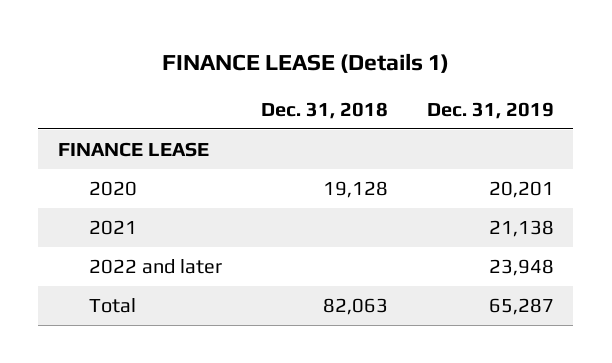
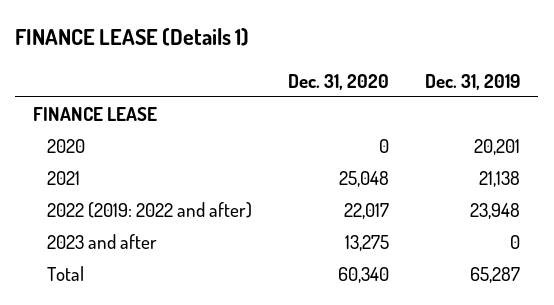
- | Dec. 31, 2018 | Dec. 31, 2019
+ | Dec. 31, 2020 | Dec. 31, 2019
- 2022 and later | | 23,948
+ 2022 (2019: 2022 and after) | 22,017 | 23,948
+ 2023 and after | 13,275 | 0

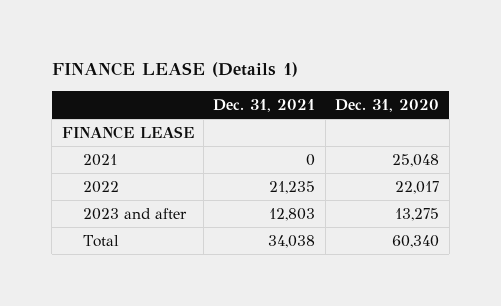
- | Dec. 31, 2020 | Dec. 31, 2019
+ | Dec. 31, 2021 | Dec. 31, 2020
- 2020 | 0 | 20,201
- 2022 (2019: 2022 and after) | 22,017 | 23,948
+ 2022 | 21,235 | 22,017

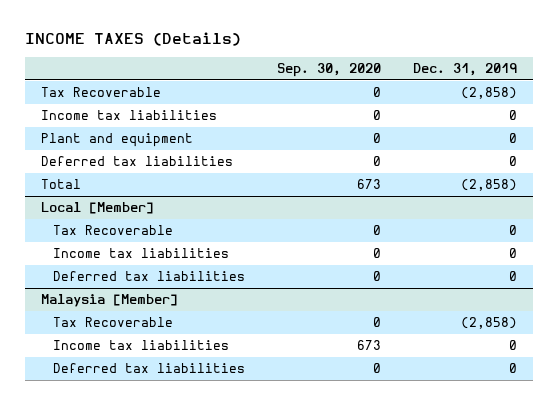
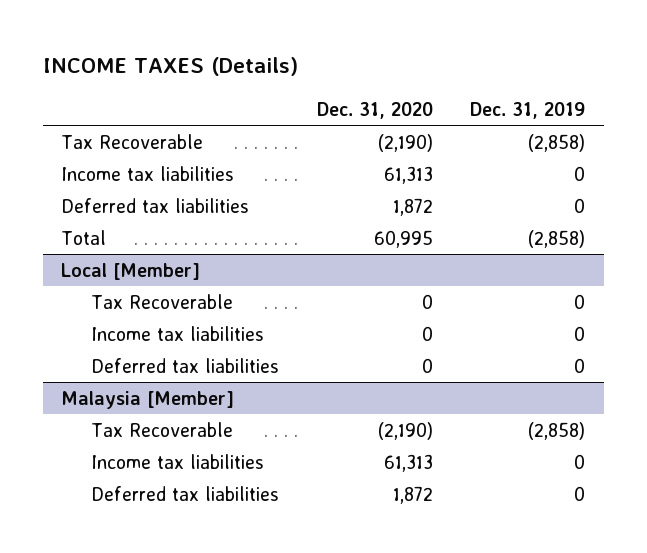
- | Sep. 30, 2020 | Dec. 31, 2019
+ | Dec. 31, 2020 | Dec. 31, 2019
- Plant and equipment | 0 | 0

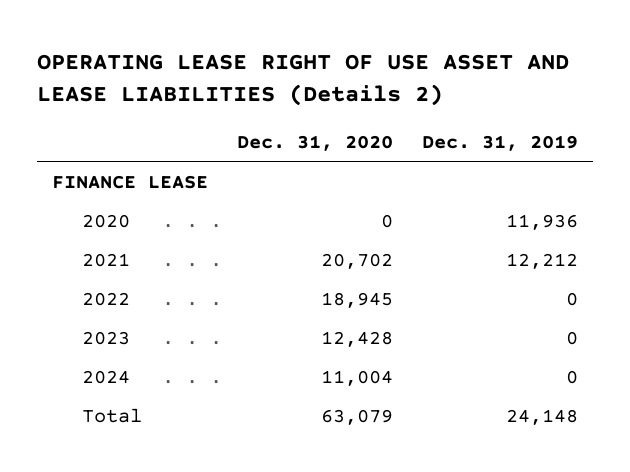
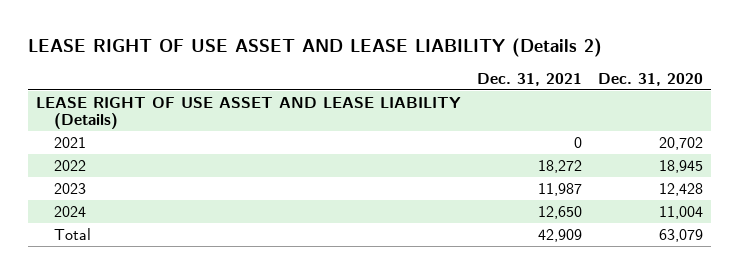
- OPERATING LEASE RIGHT OF USE ASSET AND LEASE LIABILITIES (Details 2)
+ LEASE RIGHT OF USE ASSET AND LEASE LIABILITY (Details 2)
- | Dec. 31, 2020 | Dec. 31, 2019
+ | Dec. 31, 2021 | Dec. 31, 2020
- FINANCE LEASE
- 2020 | 0 | 11,936
+ LEASE RIGHT OF USE ASSET AND LEASE LIABILITY (Details)

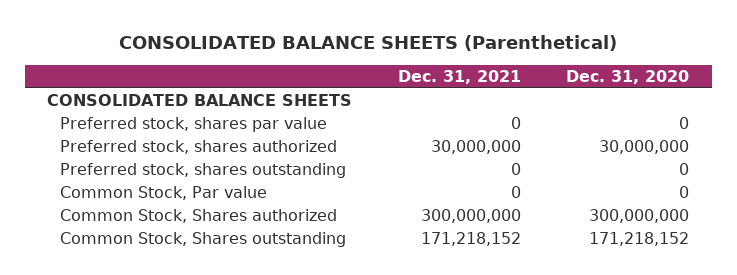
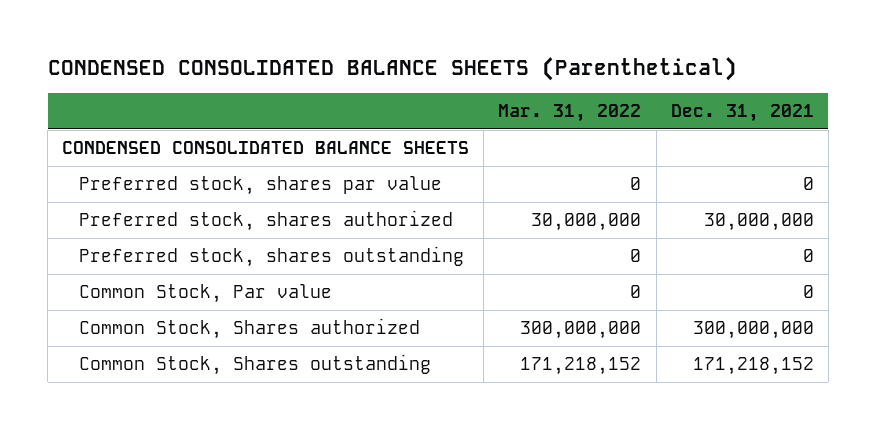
- CONSOLIDATED BALANCE SHEETS (Parenthetical)
+ CONDENSED CONSOLIDATED BALANCE SHEETS (Parenthetical)
- | Dec. 31, 2021 | Dec. 31, 2020
+ | Mar. 31, 2022 | Dec. 31, 2021
- CONSOLIDATED BALANCE SHEETS
+ CONDENSED CONSOLIDATED BALANCE SHEETS

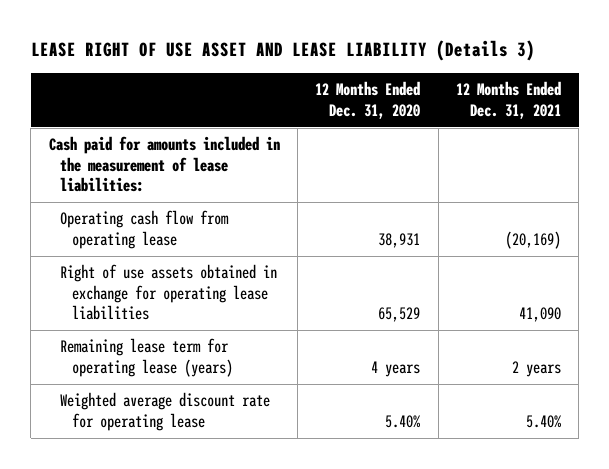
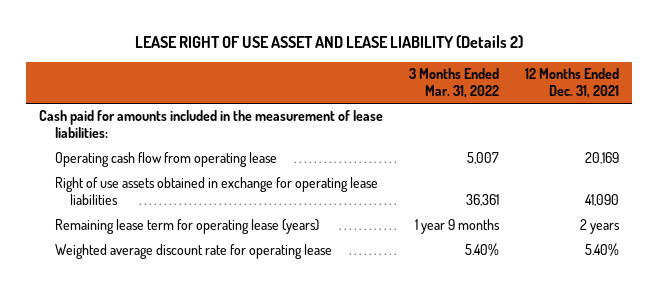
- LEASE RIGHT OF USE ASSET AND LEASE LIABILITY (Details 3)
+ LEASE RIGHT OF USE ASSET AND LEASE LIABILITY (Details 2)
- | 12 Months Ended Dec. 31, 2020 | 12 Months Ended Dec. 31, 2021
+ | 3 Months Ended Mar. 31, 2022 | 12 Months Ended Dec. 31, 2021
- Operating cash flow from operating lease | 38,931 | (20,169)
+ Operating cash flow from operating lease | 5,007 | 20,169

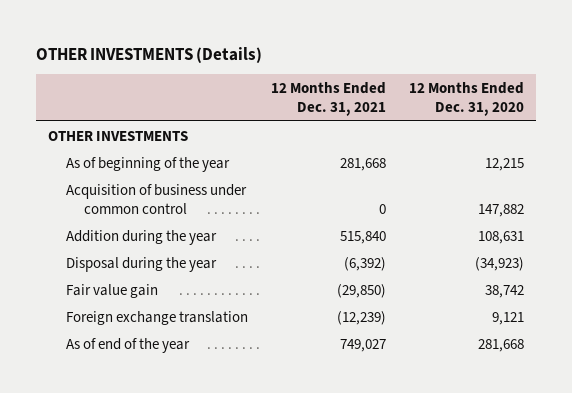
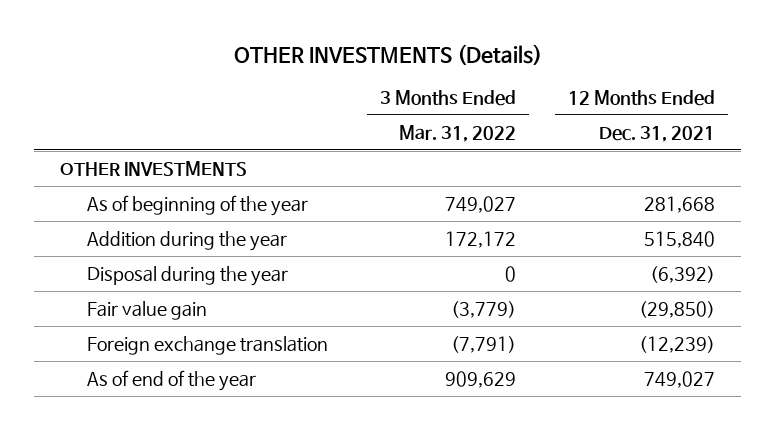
- | 12 Months Ended Dec. 31, 2021 | 12 Months Ended Dec. 31, 2020
+ | 3 Months Ended Mar. 31, 2022 | 12 Months Ended Dec. 31, 2021
- Acquisition of business under common control | 0 | 147,882

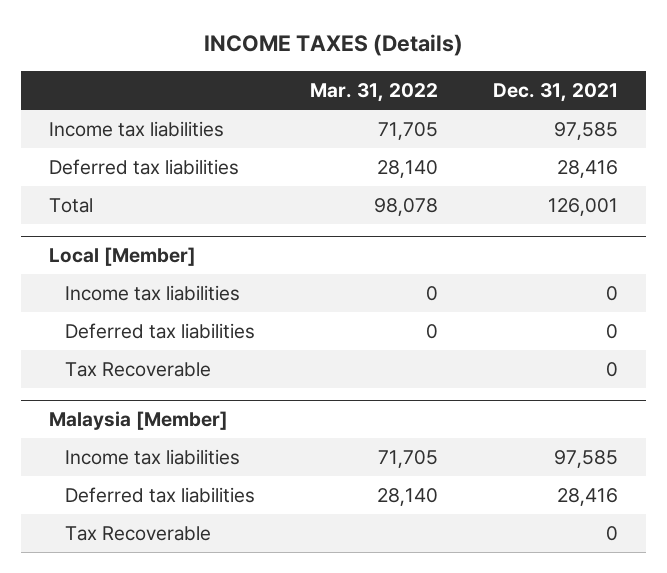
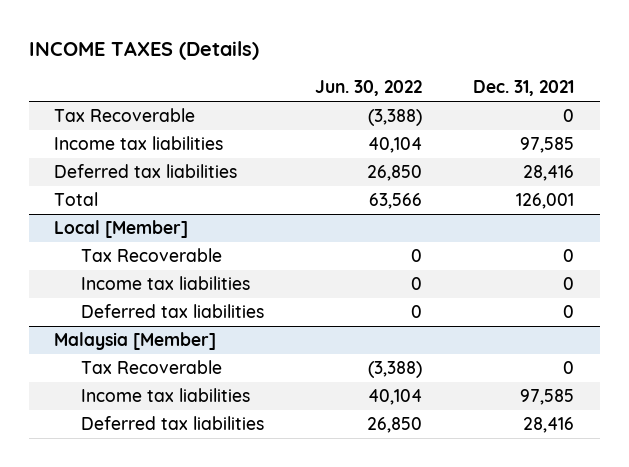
- | Mar. 31, 2022 | Dec. 31, 2021
+ | Jun. 30, 2022 | Dec. 31, 2021
+ Tax Recoverable | (3,388) | 0
@ Local [Member]
moved up: Tax Recoverable | 0 | 0
@ Malaysia [Member]
moved up: Tax Recoverable | (3,388) | 0

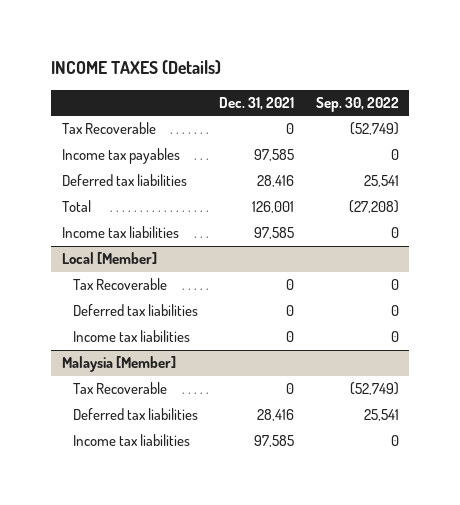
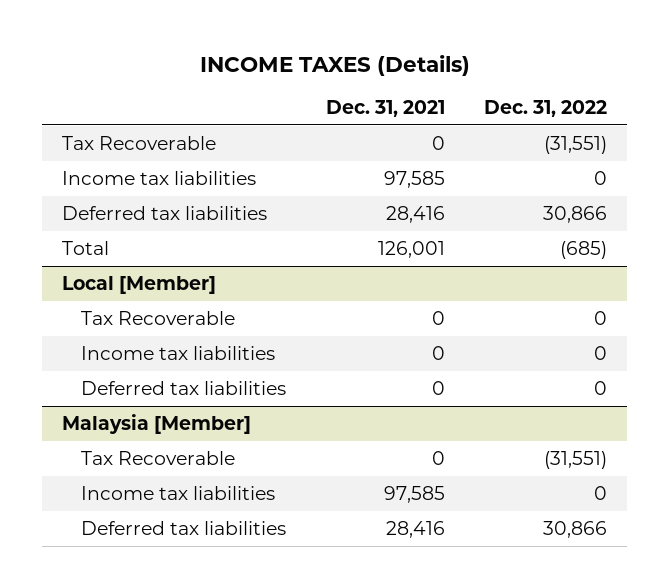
- | Dec. 31, 2021 | Sep. 30, 2022
+ | Dec. 31, 2021 | Dec. 31, 2022
- Income tax payables | 97,585 | 0
moved up: Income tax liabilities | 97,585 | 0
@ Local [Member]
moved down: Deferred tax liabilities | 0 | 0
@ Malaysia [Member]
moved down: Deferred tax liabilities | 28,416 | 30,866

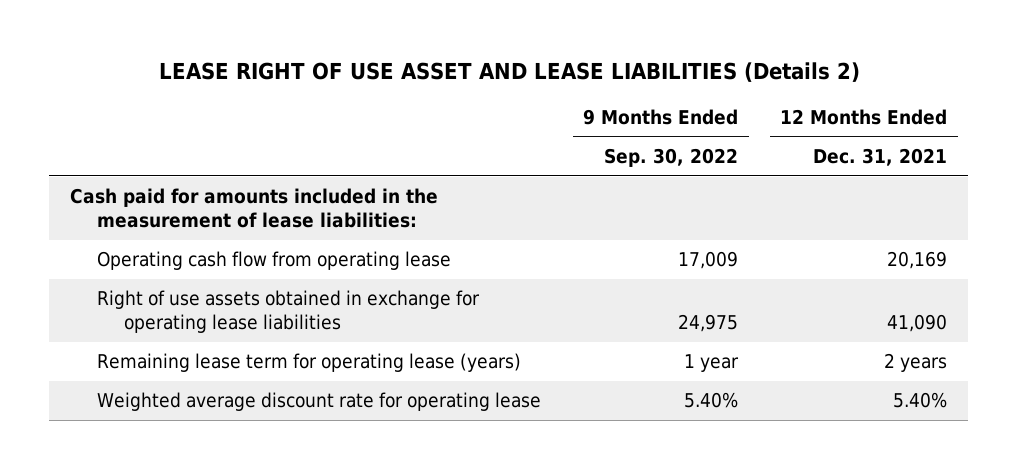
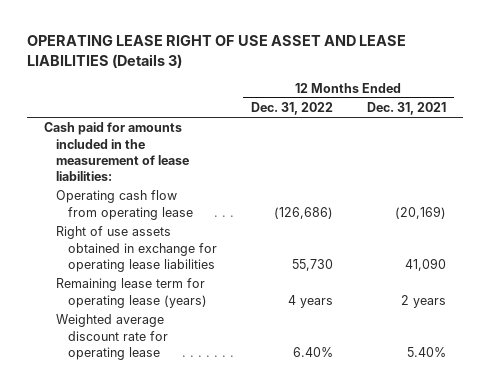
- LEASE RIGHT OF USE ASSET AND LEASE LIABILITIES (Details 2)
+ OPERATING LEASE RIGHT OF USE ASSET AND LEASE LIABILITIES (Details 3)
- | 9 Months Ended Sep. 30, 2022 | 12 Months Ended Dec. 31, 2021
+ | 12 Months Ended Dec. 31, 2022 | 12 Months Ended Dec. 31, 2021
- Operating cash flow from operating lease | 17,009 | 20,169
+ Operating cash flow from operating lease | (126,686) | (20,169)

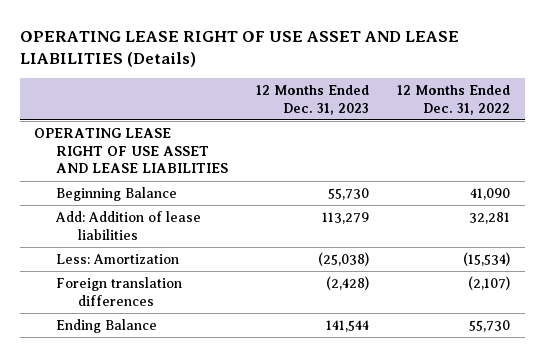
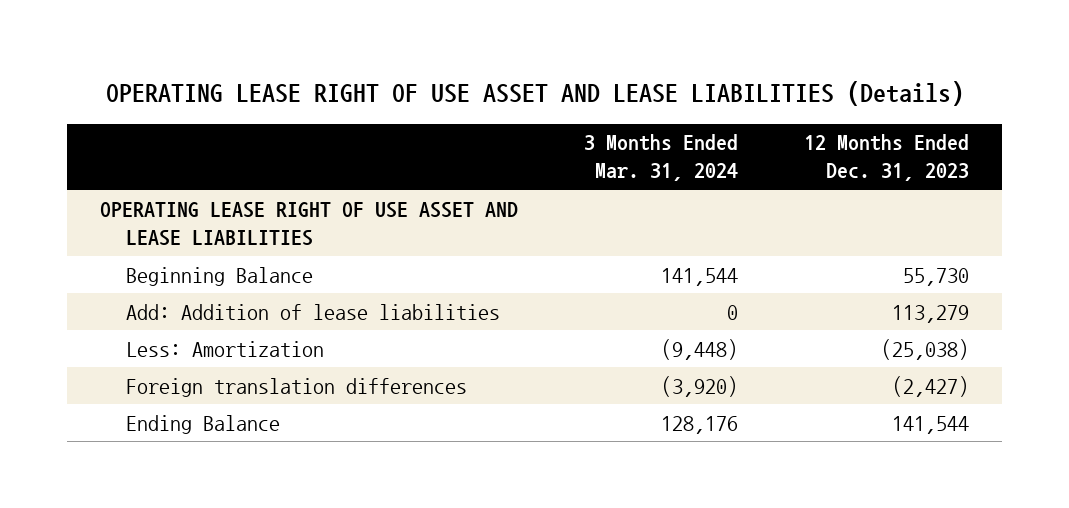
- | 12 Months Ended Dec. 31, 2023 | 12 Months Ended Dec. 31, 2022
+ | 3 Months Ended Mar. 31, 2024 | 12 Months Ended Dec. 31, 2023
- Foreign translation differences | (2,428) | (2,107)
+ Foreign translation differences | (3,920) | (2,427)

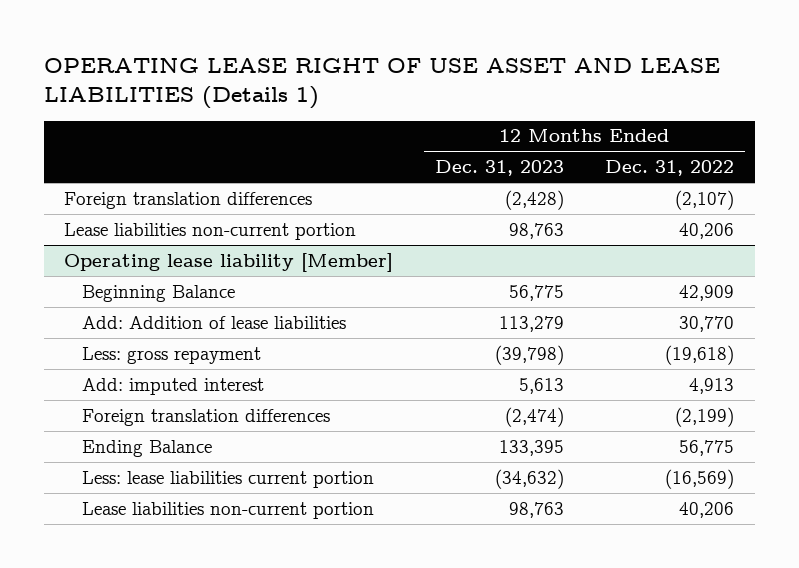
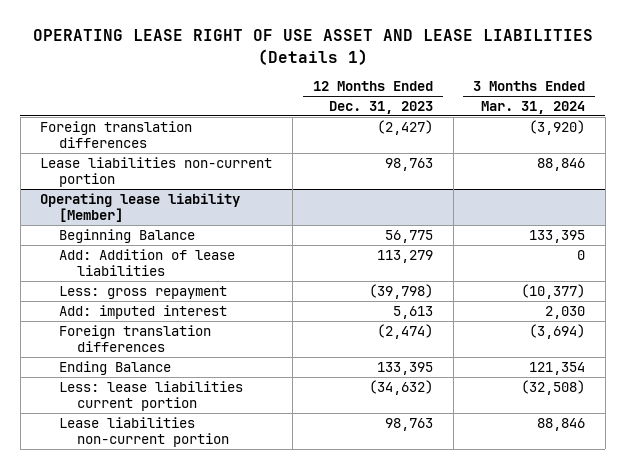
- | 12 Months Ended Dec. 31, 2023 | 12 Months Ended Dec. 31, 2022
+ | 12 Months Ended Dec. 31, 2023 | 3 Months Ended Mar. 31, 2024
- Foreign translation differences | (2,428) | (2,107)
+ Foreign translation differences | (2,427) | (3,920)

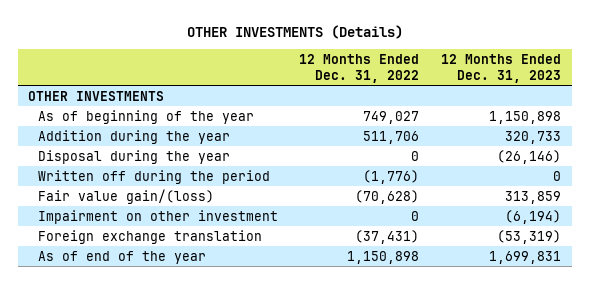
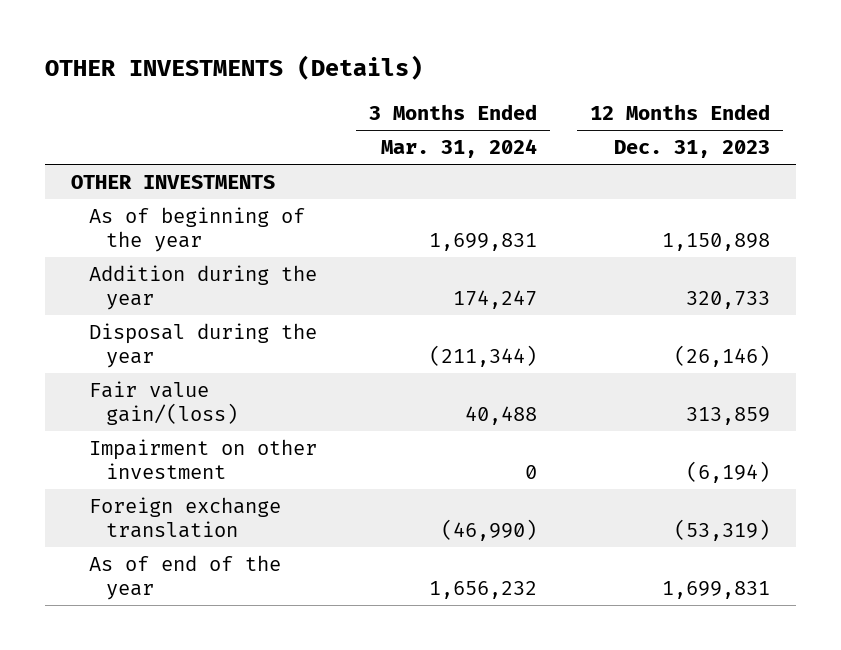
- | 12 Months Ended Dec. 31, 2022 | 12 Months Ended Dec. 31, 2023
+ | 3 Months Ended Mar. 31, 2024 | 12 Months Ended Dec. 31, 2023
- Written off during the period | (1,776) | 0

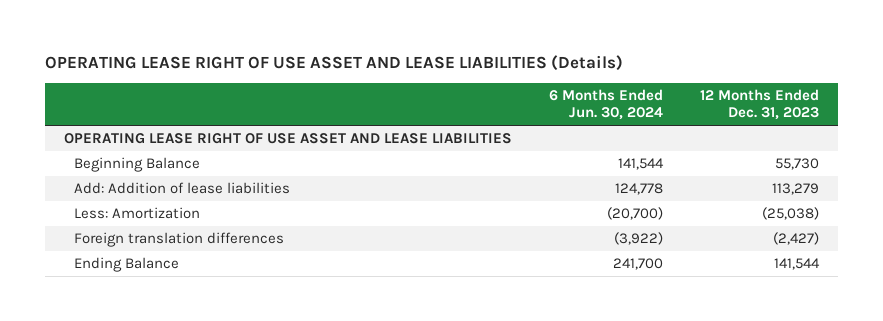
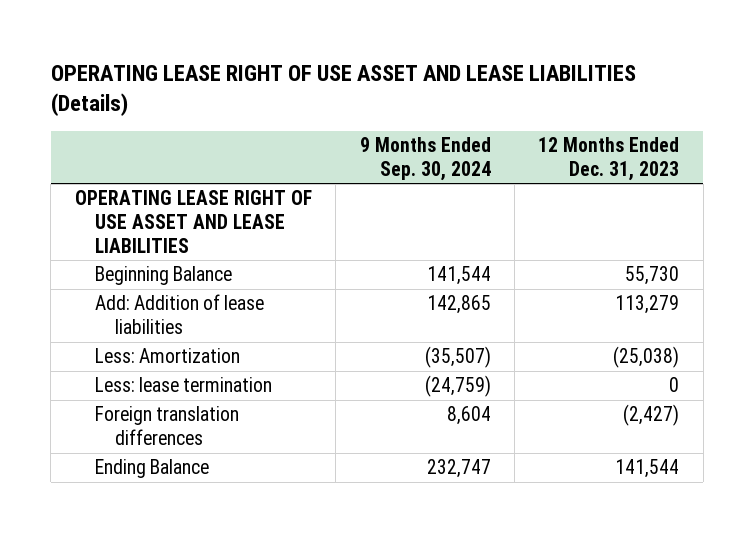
- | 6 Months Ended Jun. 30, 2024 | 12 Months Ended Dec. 31, 2023
+ | 9 Months Ended Sep. 30, 2024 | 12 Months Ended Dec. 31, 2023
+ Less: lease termination | (24,759) | 0

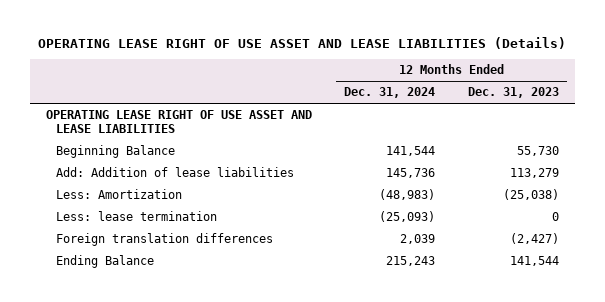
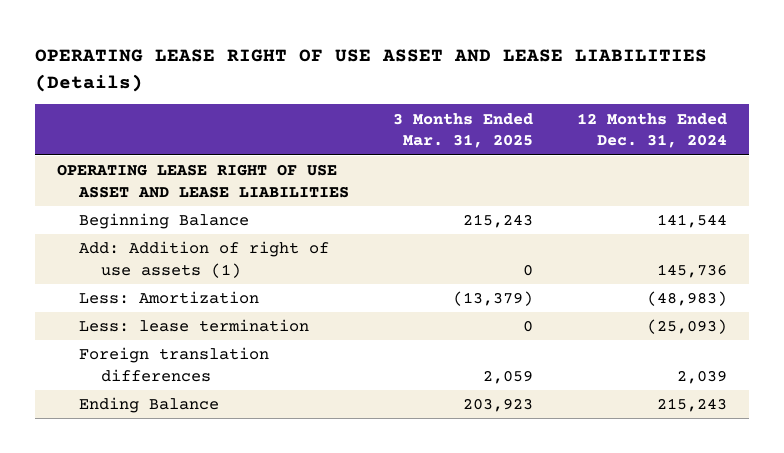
- | 12 Months Ended Dec. 31, 2024 | 12 Months Ended Dec. 31, 2023
+ | 3 Months Ended Mar. 31, 2025 | 12 Months Ended Dec. 31, 2024
- Add: Addition of lease liabilities | 145,736 | 113,279
+ Add: Addition of right of use assets (1) | 0 | 145,736

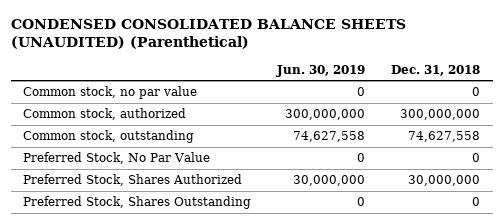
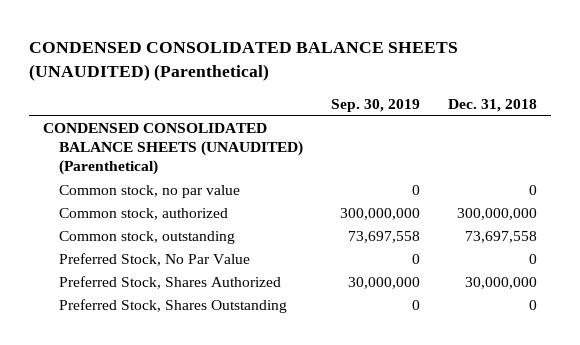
- | Jun. 30, 2019 | Dec. 31, 2018
+ | Sep. 30, 2019 | Dec. 31, 2018
+ CONDENSED CONSOLIDATED BALANCE SHEETS (UNAUDITED) (Parenthetical)
- Common stock, outstanding | 74,627,558 | 74,627,558
+ Common stock, outstanding | 73,697,558 | 73,697,558

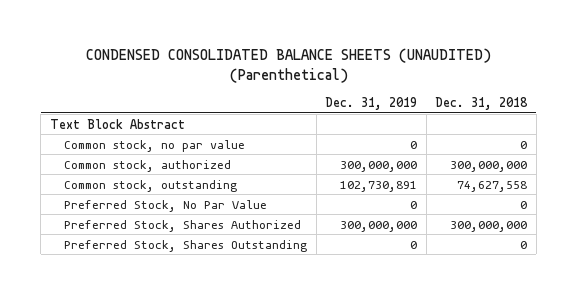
- | Sep. 30, 2019 | Dec. 31, 2018
+ | Dec. 31, 2019 | Dec. 31, 2018
- CONDENSED CONSOLIDATED BALANCE SHEETS (UNAUDITED) (Parenthetical)
+ Text Block Abstract
- Common stock, outstanding | 73,697,558 | 73,697,558
+ Common stock, outstanding | 102,730,891 | 74,627,558
- Preferred Stock, Shares Authorized | 30,000,000 | 30,000,000
+ Preferred Stock, Shares Authorized | 300,000,000 | 300,000,000

